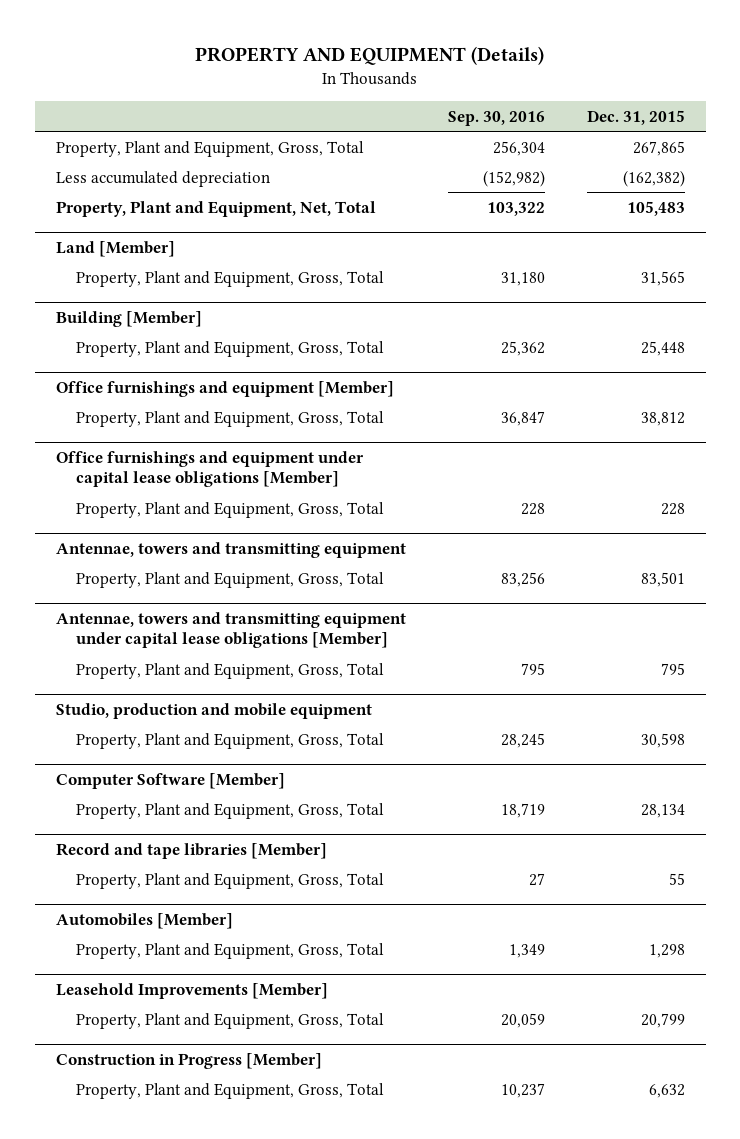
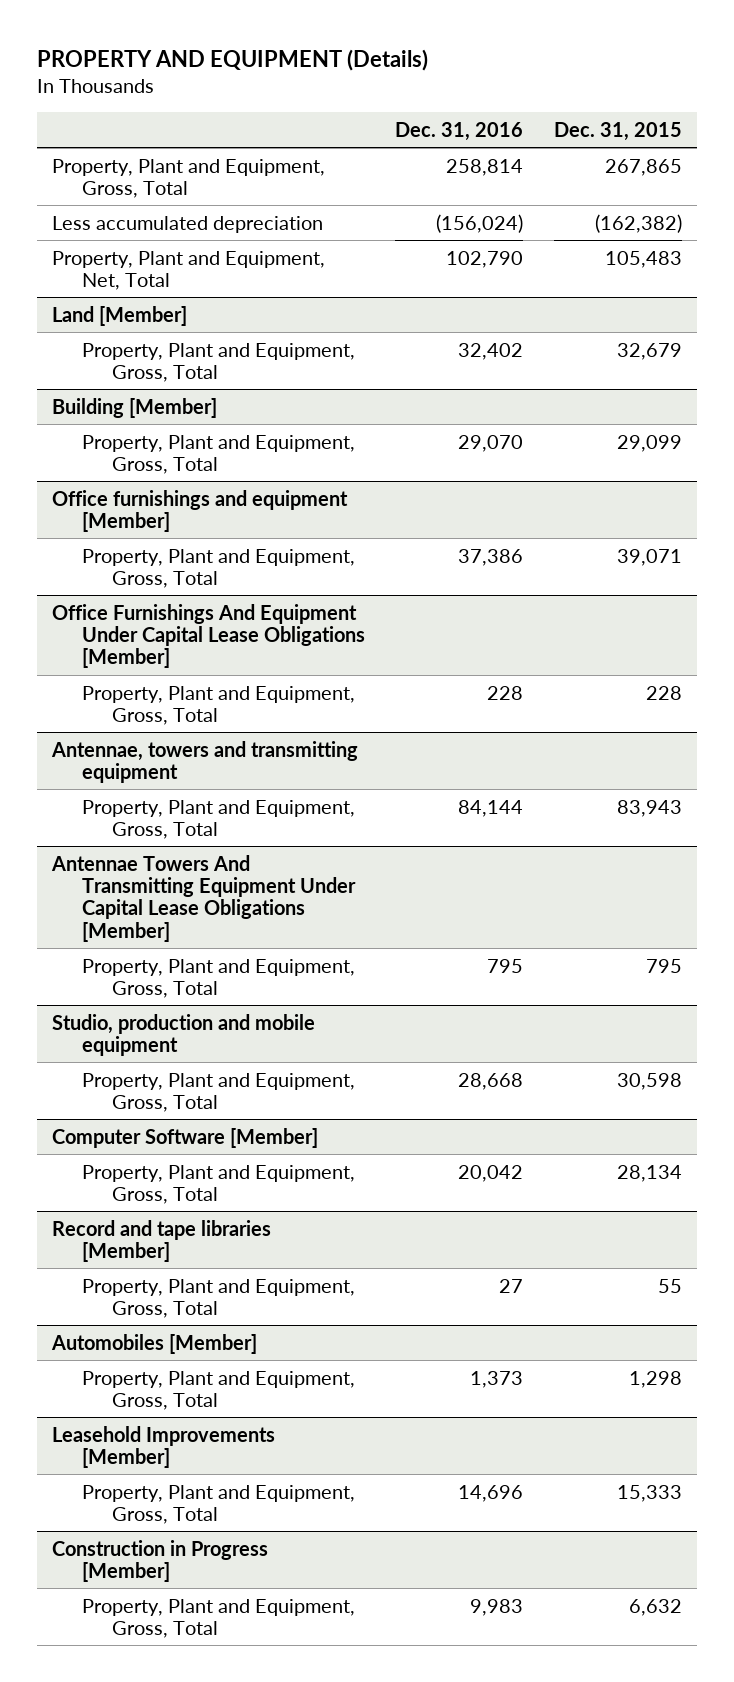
- | Sep. 30, 2016 | Dec. 31, 2015
+ | Dec. 31, 2016 | Dec. 31, 2015
@ Land [Member]
- Property, Plant and Equipment, Gross, Total | 31,180 | 31,565
+ Property, Plant and Equipment, Gross, Total | 32,402 | 32,679
@ Building [Member]
- Property, Plant and Equipment, Gross, Total | 25,362 | 25,448
+ Property, Plant and Equipment, Gross, Total | 29,070 | 29,099
@ Office furnishings and equipment [Member]
- Property, Plant and Equipment, Gross, Total | 36,847 | 38,812
- Office furnishings and equipment under capital lease obligations [Member]
@ Office furnishings and equipment [Member]
+ Property, Plant and Equipment, Gross, Total | 37,386 | 39,071
+ Office Furnishings And Equipment Under Capital Lease Obligations [Member]
@ Antennae, towers and transmitting equipment
- Property, Plant and Equipment, Gross, Total | 83,256 | 83,501
- Antennae, towers and transmitting equipment under capital lease obligations [Member]
@ Antennae, towers and transmitting equipment
+ Property, Plant and Equipment, Gross, Total | 84,144 | 83,943
+ Antennae Towers And Transmitting Equipment Under Capital Lease Obligations [Member]
@ Leasehold Improvements [Member]
- Property, Plant and Equipment, Gross, Total | 20,059 | 20,799
+ Property, Plant and Equipment, Gross, Total | 14,696 | 15,333

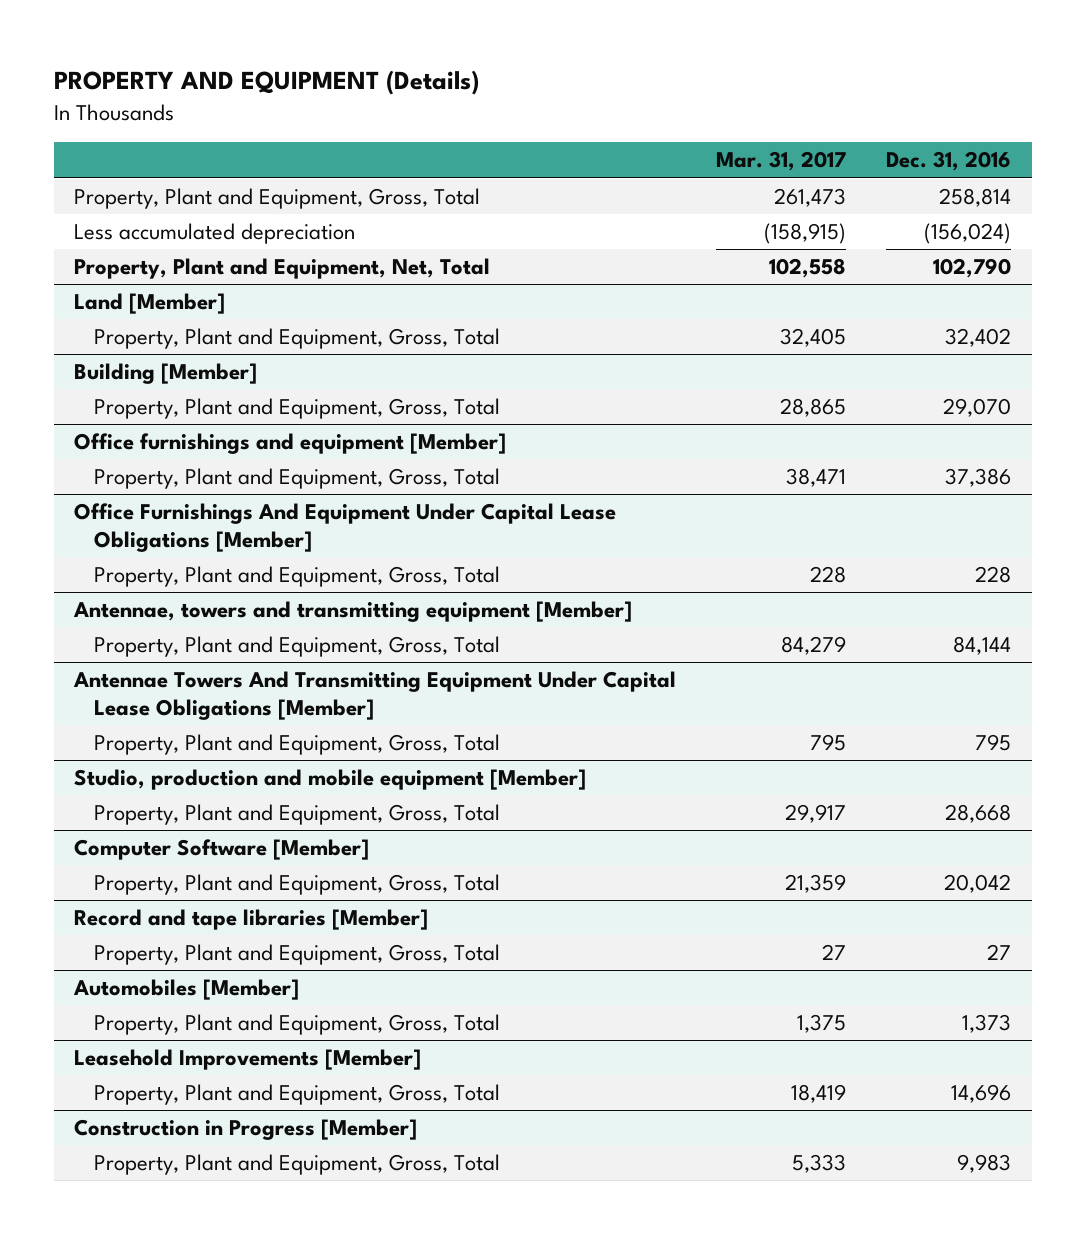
- | Dec. 31, 2016 | Dec. 31, 2015
+ | Mar. 31, 2017 | Dec. 31, 2016
- Antennae, towers and transmitting equipment
+ Antennae, towers and transmitting equipment [Member]
- Studio, production and mobile equipment
+ Studio, production and mobile equipment [Member]

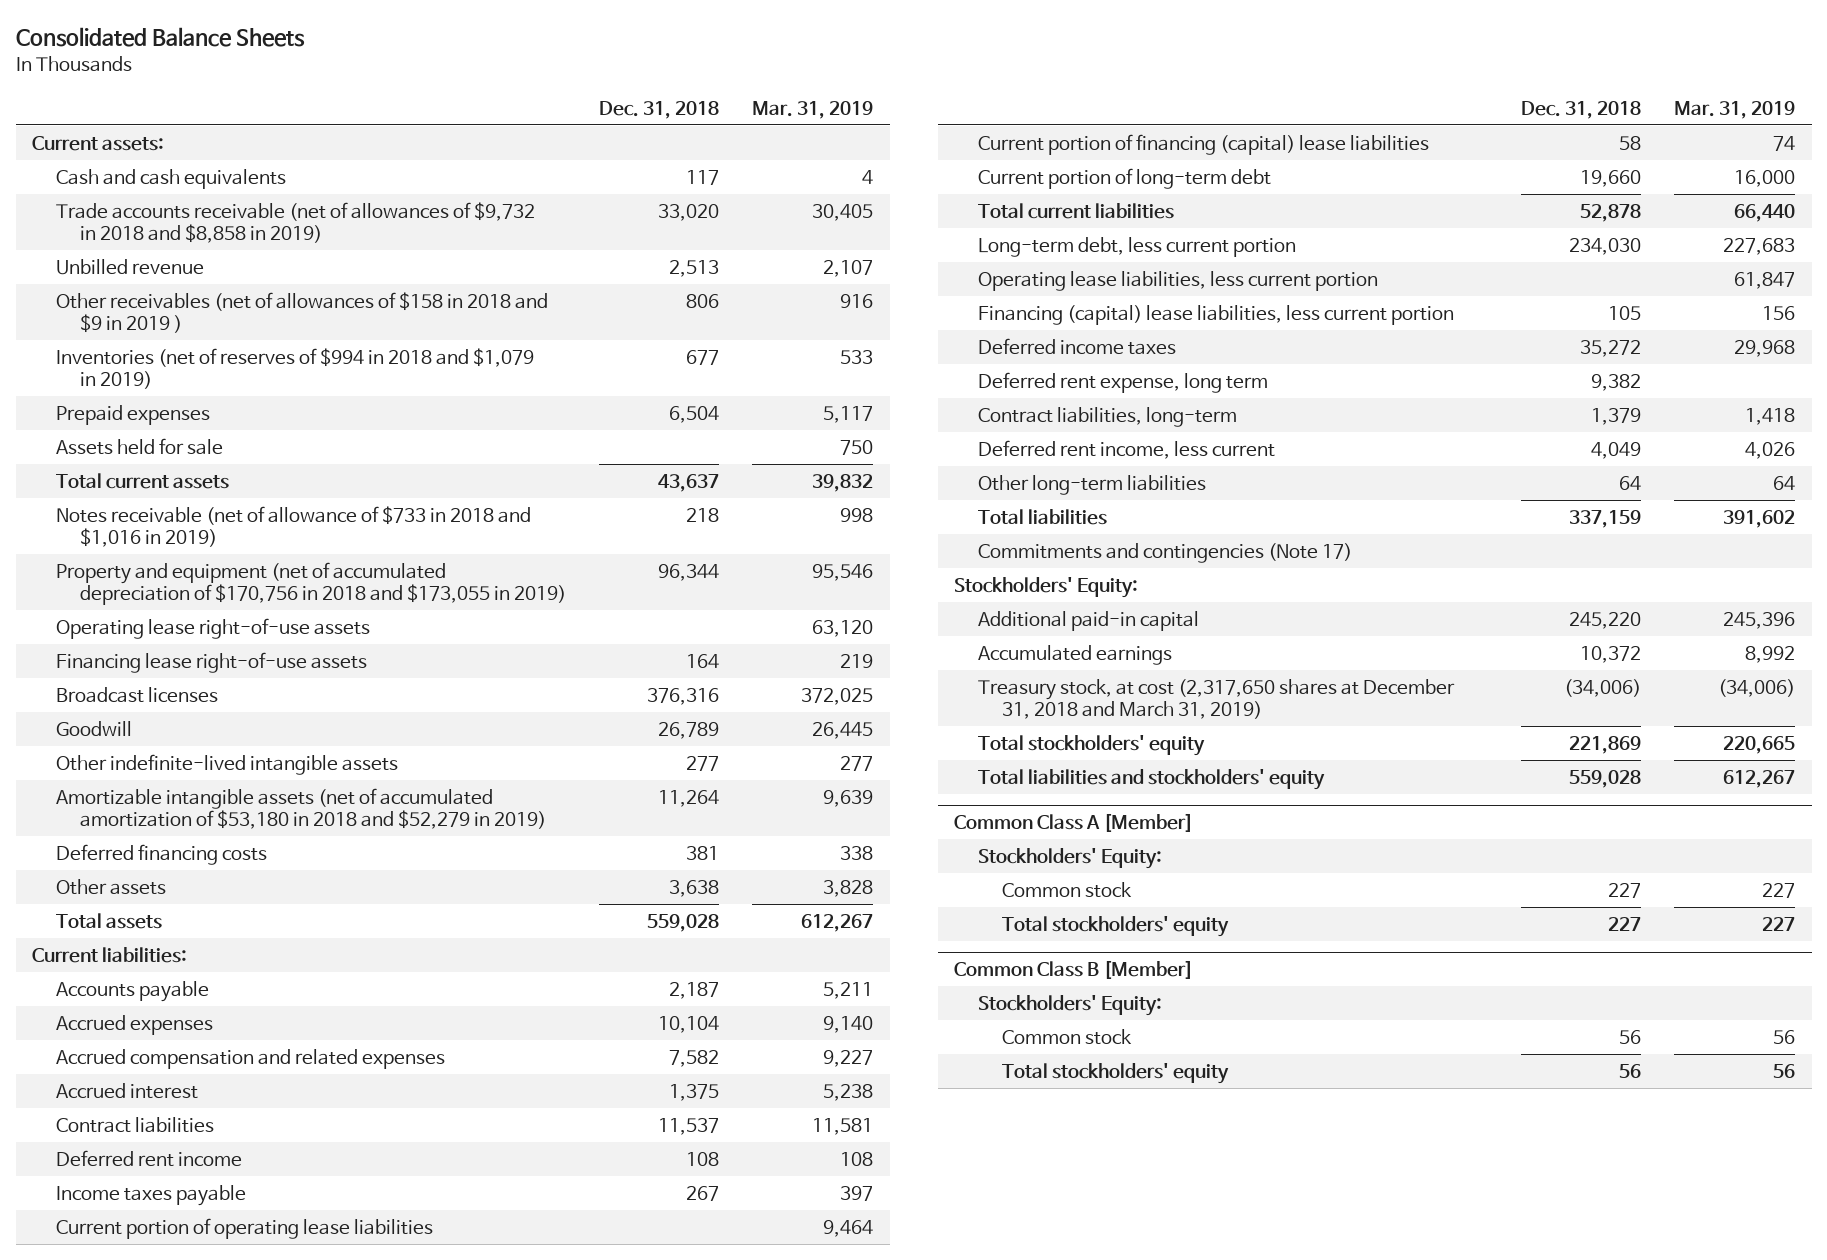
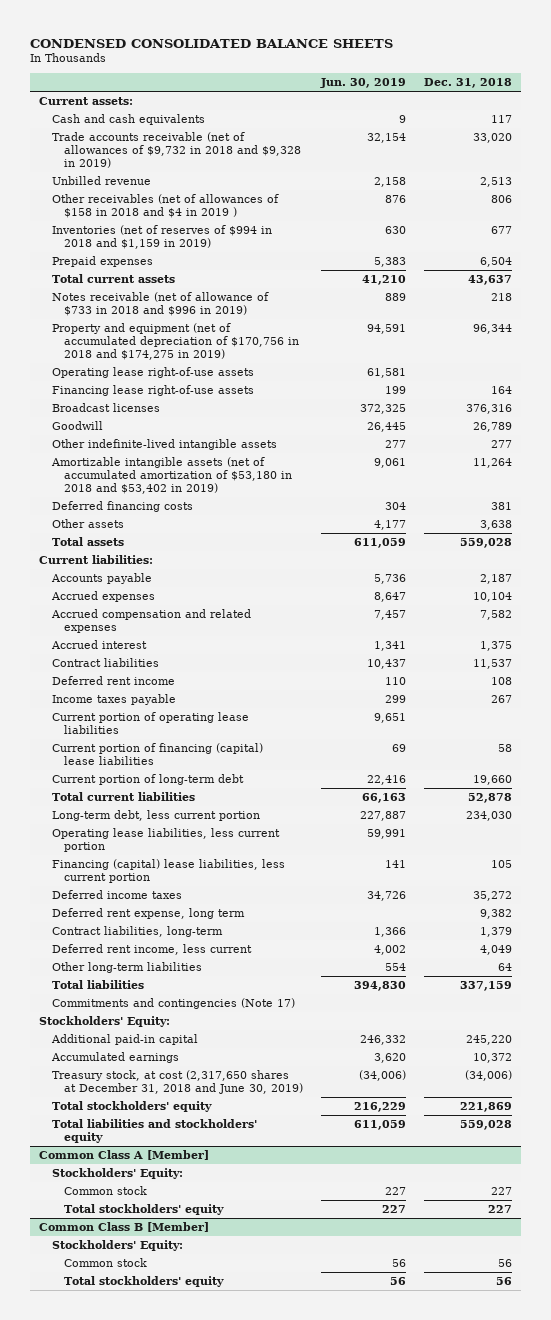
- Consolidated Balance Sheets
+ CONDENSED CONSOLIDATED BALANCE SHEETS
- | Dec. 31, 2018 | Mar. 31, 2019
+ | Jun. 30, 2019 | Dec. 31, 2018
- Trade accounts receivable (net of allowances of $9,732 in 2018 and $8,858 in 2019) | 33,020 | 30,405
+ Trade accounts receivable (net of allowances of $9,732 in 2018 and $9,328 in 2019) | 32,154 | 33,020
- Other receivables (net of allowances of $158 in 2018 and $9 in 2019 ) | 806 | 916
- Inventories (net of reserves of $994 in 2018 and $1,079 in 2019) | 677 | 533
+ Other receivables (net of allowances of $158 in 2018 and $4 in 2019 ) | 876 | 806
+ Inventories (net of reserves of $994 in 2018 and $1,159 in 2019) | 630 | 677
- Assets held for sale | | 750
- Notes receivable (net of allowance of $733 in 2018 and $1,016 in 2019) | 218 | 998
- Property and equipment (net of accumulated depreciation of $170,756 in 2018 and $173,055 in 2019) | 96,344 | 95,546
+ Notes receivable (net of allowance of $733 in 2018 and $996 in 2019) | 889 | 218
+ Property and equipment (net of accumulated depreciation of $170,756 in 2018 and $174,275 in 2019) | 94,591 | 96,344
- Amortizable intangible assets (net of accumulated amortization of $53,180 in 2018 and $52,279 in 2019) | 11,264 | 9,639
+ Amortizable intangible assets (net of accumulated amortization of $53,180 in 2018 and $53,402 in 2019) | 9,061 | 11,264
- Treasury stock, at cost (2,317,650 shares at December 31, 2018 and March 31, 2019) | (34,006) | (34,006)
+ Treasury stock, at cost (2,317,650 shares at December 31, 2018 and June 30, 2019) | (34,006) | (34,006)

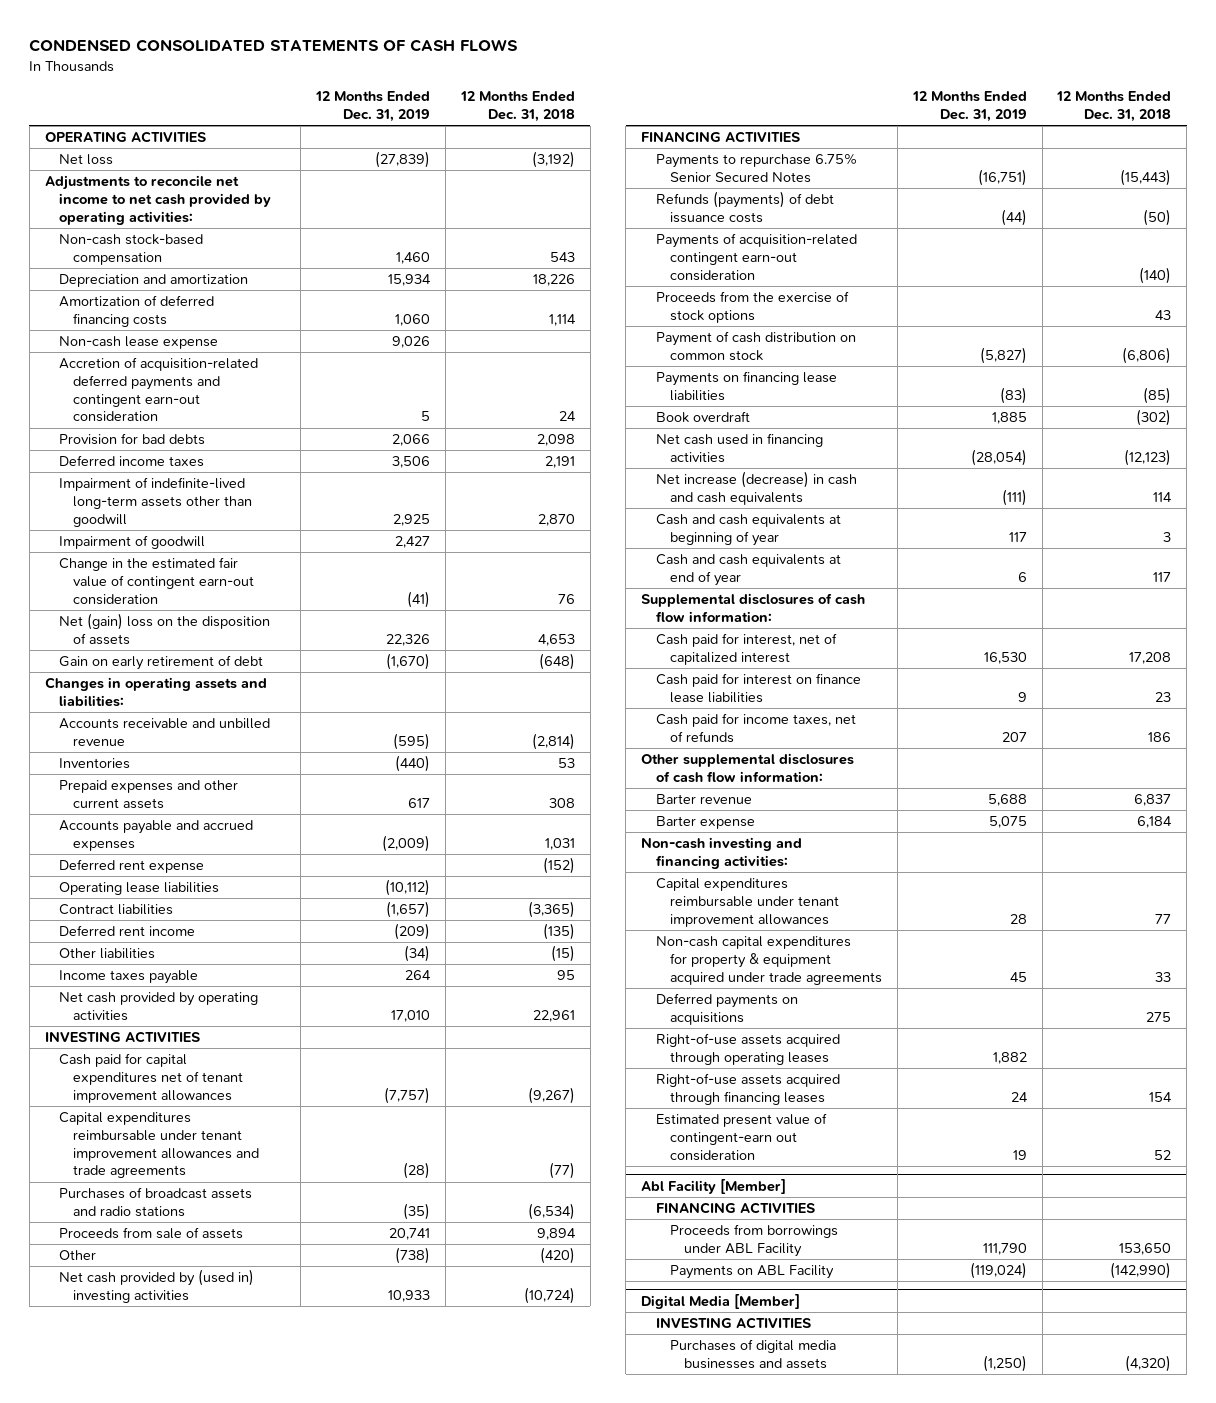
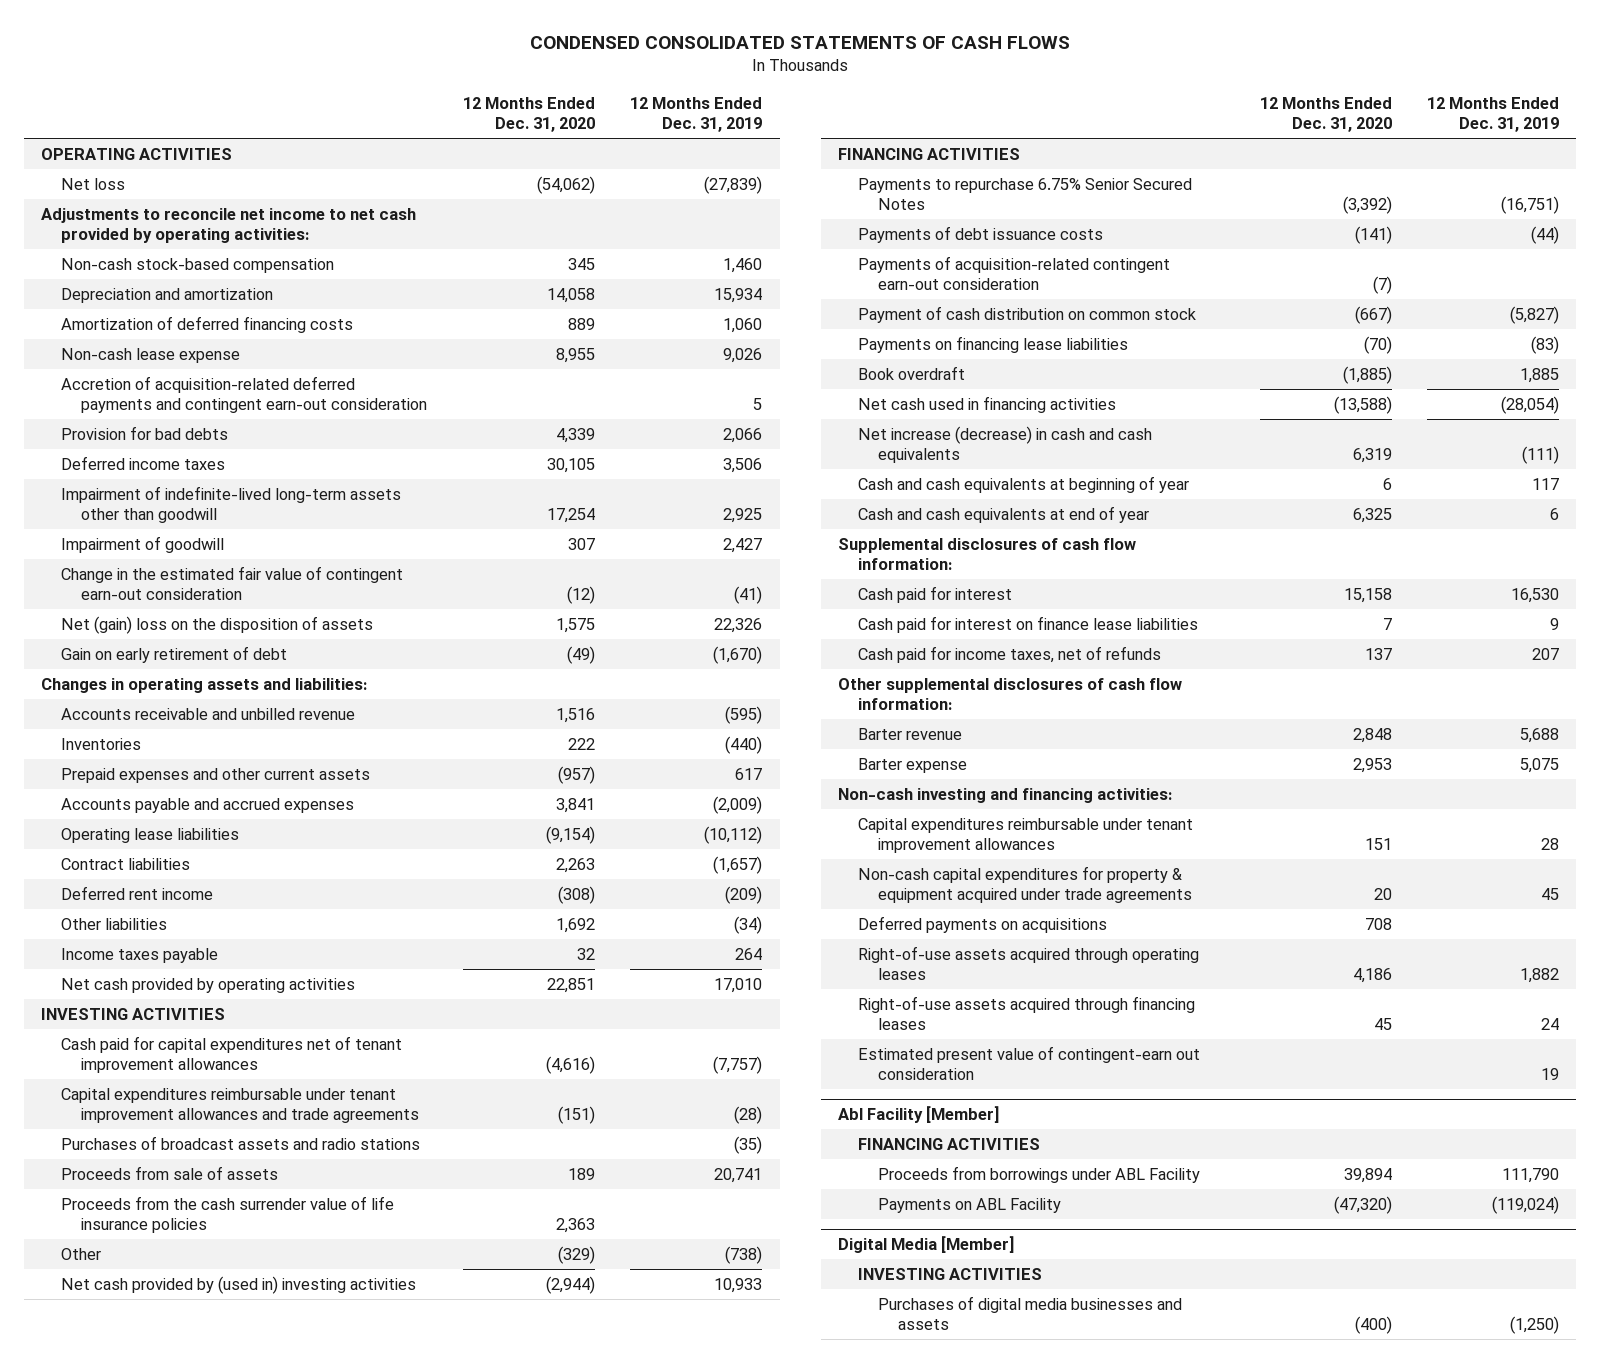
- | 12 Months Ended Dec. 31, 2019 | 12 Months Ended Dec. 31, 2018
+ | 12 Months Ended Dec. 31, 2020 | 12 Months Ended Dec. 31, 2019
- Deferred rent expense | | (152)
+ Proceeds from the cash surrender value of life insurance policies | 2,363 |
- Refunds (payments) of debt issuance costs | (44) | (50)
+ Payments of debt issuance costs | (141) | (44)
- Proceeds from the exercise of stock options | | 43
- Cash paid for interest, net of capitalized interest | 16,530 | 17,208
+ Cash paid for interest | 15,158 | 16,530

